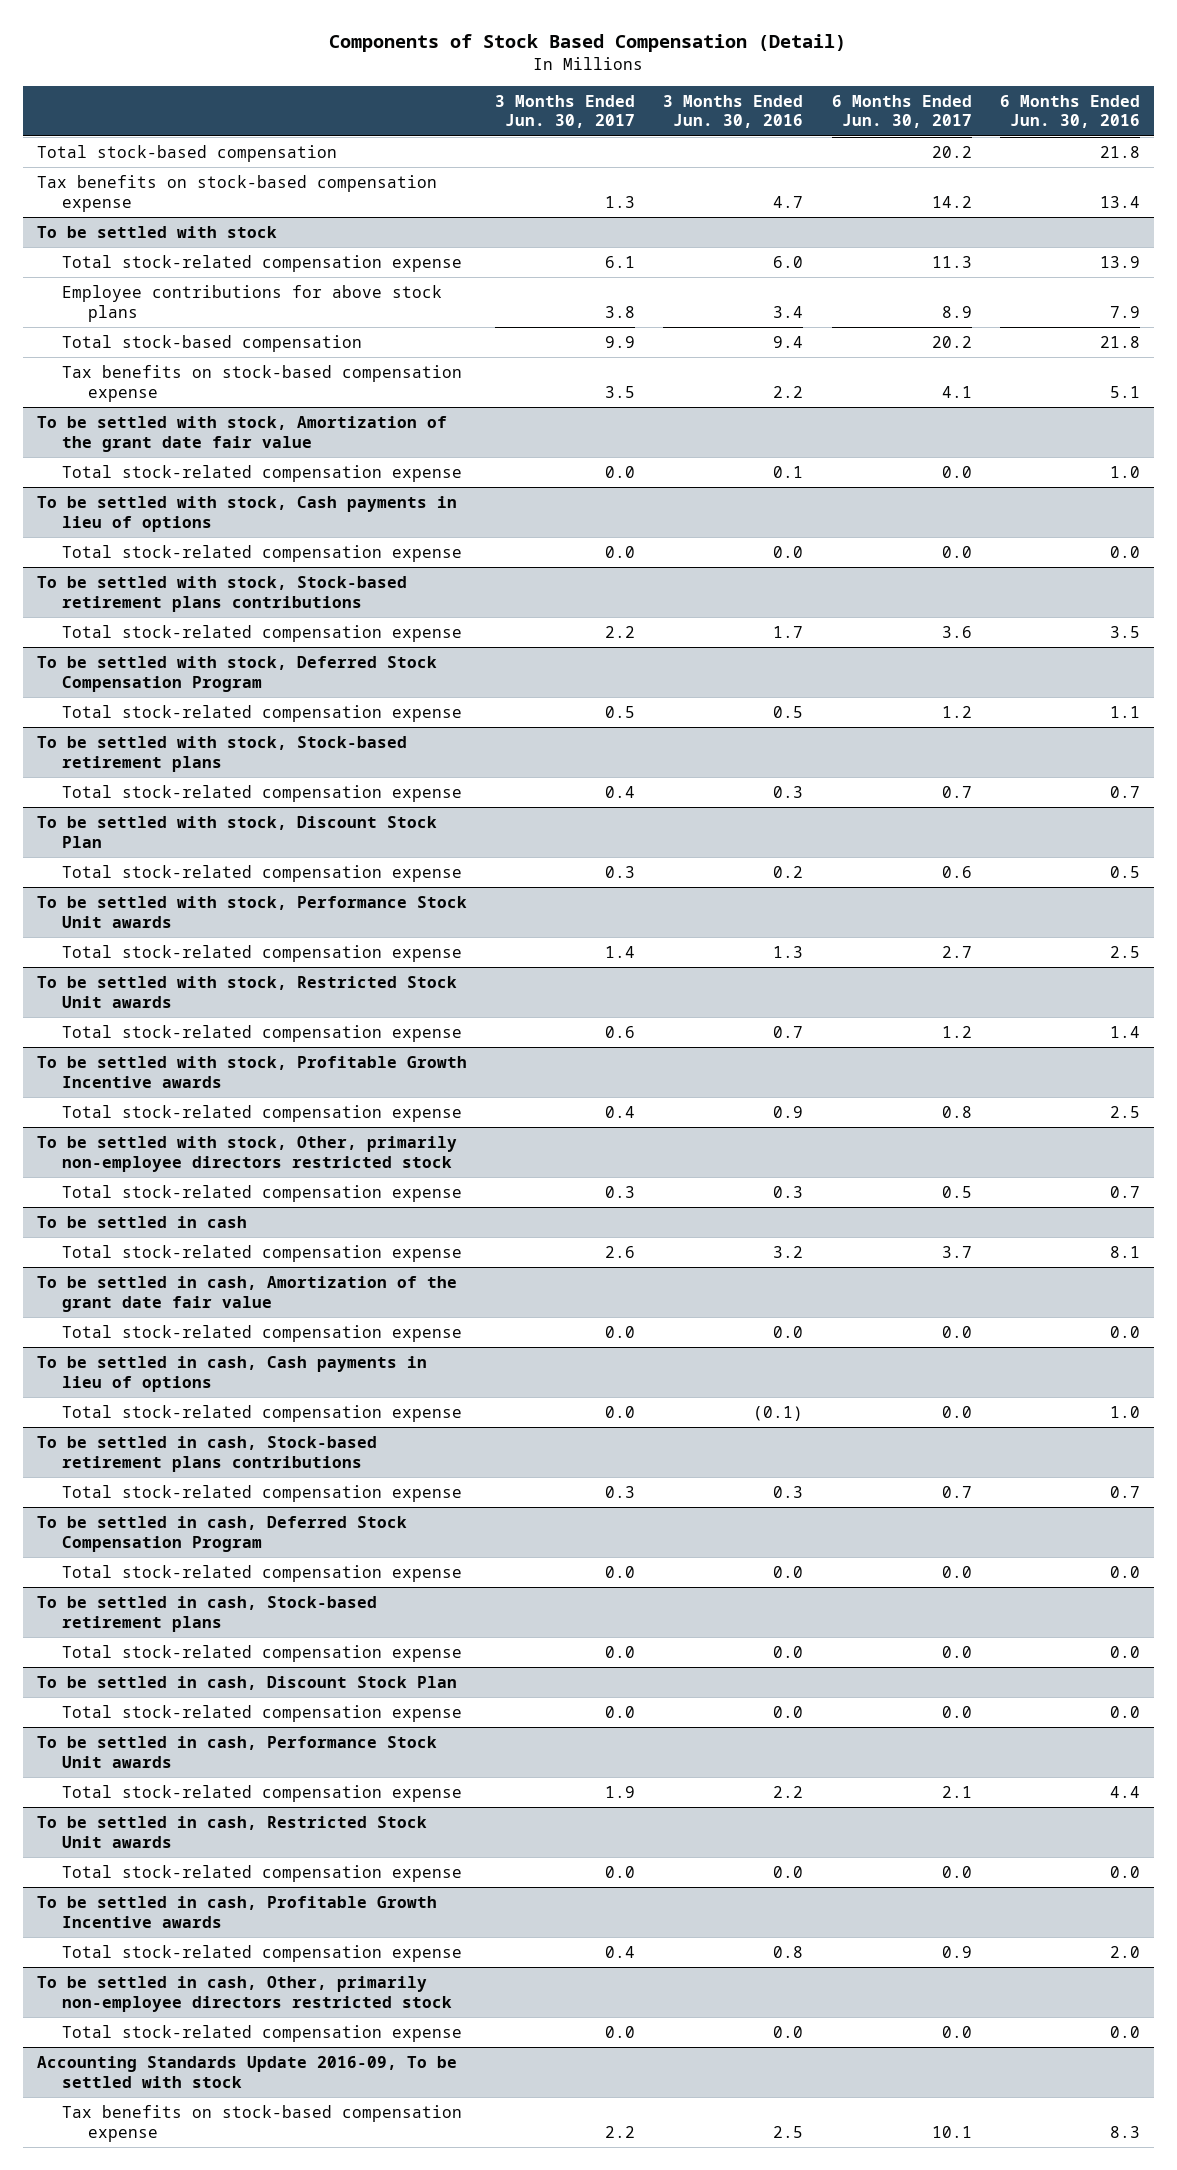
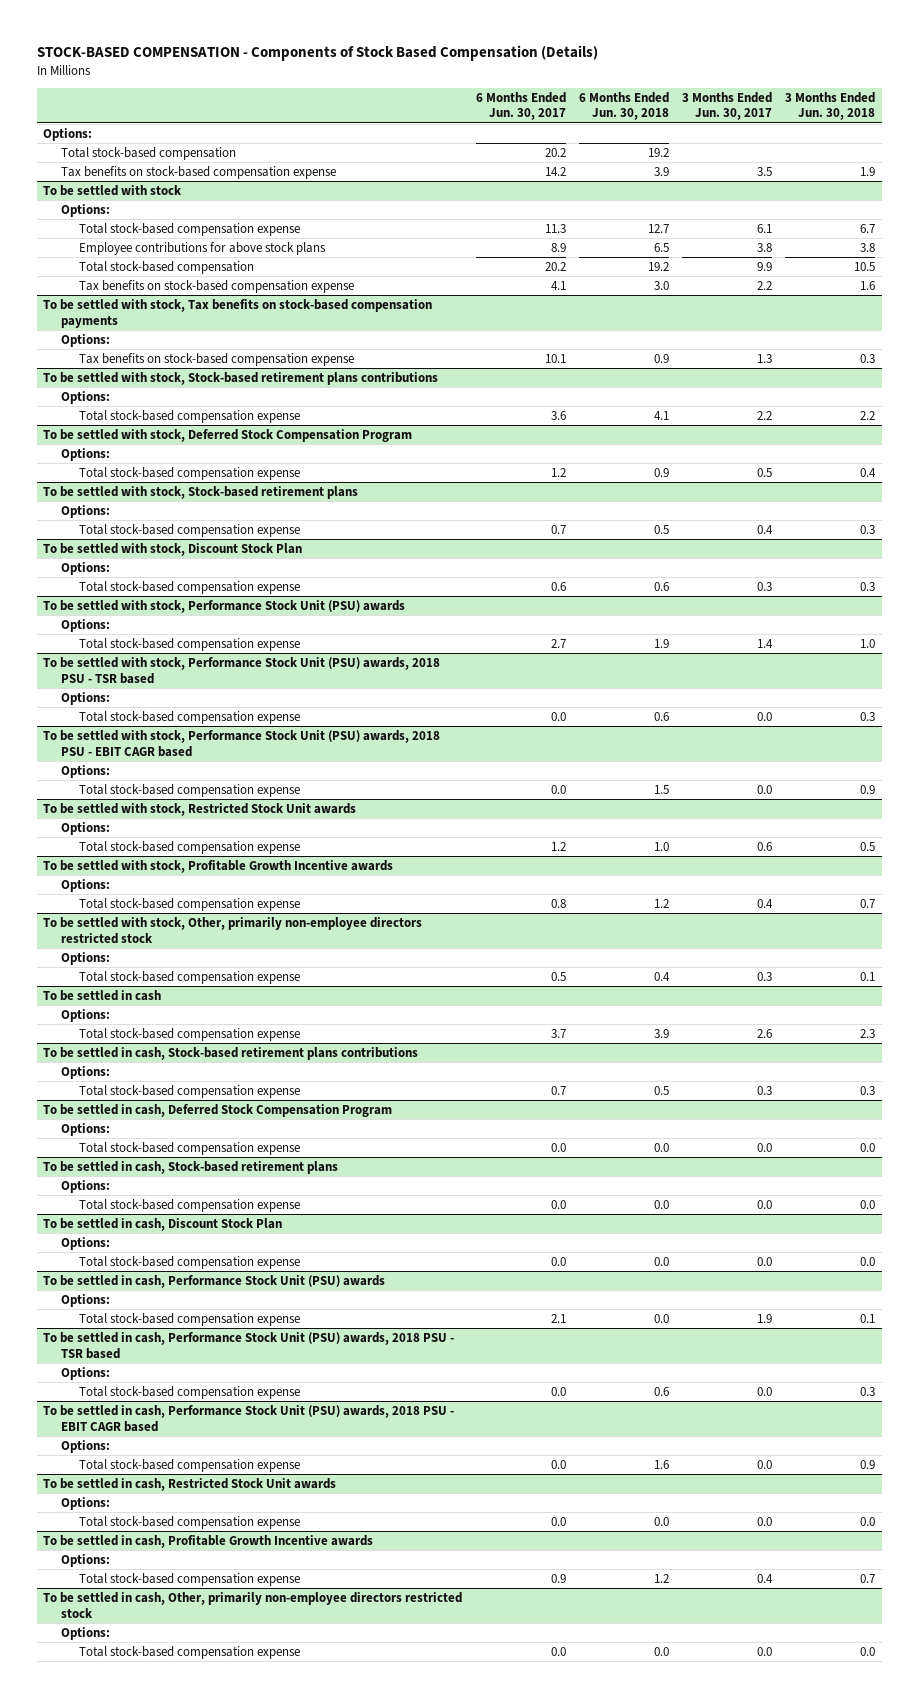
- Components of Stock Based Compensation (Detail)
+ STOCK-BASED COMPENSATION - Components of Stock Based Compensation (Details)
- | 3 Months Ended Jun. 30, 2017 | 3 Months Ended Jun. 30, 2016 | 6 Months Ended Jun. 30, 2017 | 6 Months Ended Jun. 30, 2016
+ | 6 Months Ended Jun. 30, 2017 | 6 Months Ended Jun. 30, 2018 | 3 Months Ended Jun. 30, 2017 | 3 Months Ended Jun. 30, 2018
+ Options:
- Tax benefits on stock-based compensation expense | 1.3 | 4.7 | 14.2 | 13.4
+ Tax benefits on stock-based compensation expense | 14.2 | 3.9 | 3.5 | 1.9
@ To be settled with stock
- Total stock-related compensation expense | 6.1 | 6.0 | 11.3 | 13.9
+ Options:
+ Total stock-based compensation expense | 11.3 | 12.7 | 6.1 | 6.7
- Tax benefits on stock-based compensation expense | 3.5 | 2.2 | 4.1 | 5.1
- To be settled with stock, Amortization of the grant date fair value
- Total stock-related compensation expense | 0.0 | 0.1 | 0.0 | 1.0
- To be settled with stock, Cash payments in lieu of options
- Total stock-related compensation expense | 0.0 | 0.0 | 0.0 | 0.0
@ To be settled with stock
+ Tax benefits on stock-based compensation expense | 4.1 | 3.0 | 2.2 | 1.6
+ To be settled with stock, Tax benefits on stock-based compensation payments
+ Options:
+ Tax benefits on stock-based compensation expense | 10.1 | 0.9 | 1.3 | 0.3
@ To be settled with stock, Stock-based retirement plans contributions
- Total stock-related compensation expense | 2.2 | 1.7 | 3.6 | 3.5
+ Options:
+ Total stock-based compensation expense | 3.6 | 4.1 | 2.2 | 2.2
@ To be settled with stock, Deferred Stock Compensation Program
- Total stock-related compensation expense | 0.5 | 0.5 | 1.2 | 1.1
+ Options:
+ Total stock-based compensation expense | 1.2 | 0.9 | 0.5 | 0.4
@ To be settled with stock, Stock-based retirement plans
- Total stock-related compensation expense | 0.4 | 0.3 | 0.7 | 0.7
+ Options:
+ Total stock-based compensation expense | 0.7 | 0.5 | 0.4 | 0.3
@ To be settled with stock, Discount Stock Plan
- Total stock-related compensation expense | 0.3 | 0.2 | 0.6 | 0.5
- To be settled with stock, Performance Stock Unit awards
- Total stock-related compensation expense | 1.4 | 1.3 | 2.7 | 2.5
@ To be settled with stock, Discount Stock Plan
+ Options:
+ Total stock-based compensation expense | 0.6 | 0.6 | 0.3 | 0.3
+ To be settled with stock, Performance Stock Unit (PSU) awards
+ Options:
+ Total stock-based compensation expense | 2.7 | 1.9 | 1.4 | 1.0
+ To be settled with stock, Performance Stock Unit (PSU) awards, 2018 PSU - TSR based
+ Options:
+ Total stock-based compensation expense | 0.0 | 0.6 | 0.0 | 0.3
+ To be settled with stock, Performance Stock Unit (PSU) awards, 2018 PSU - EBIT CAGR based
+ Options:
+ Total stock-based compensation expense | 0.0 | 1.5 | 0.0 | 0.9
@ To be settled with stock, Restricted Stock Unit awards
- Total stock-related compensation expense | 0.6 | 0.7 | 1.2 | 1.4
+ Options:
+ Total stock-based compensation expense | 1.2 | 1.0 | 0.6 | 0.5
@ To be settled with stock, Profitable Growth Incentive awards
- Total stock-related compensation expense | 0.4 | 0.9 | 0.8 | 2.5
+ Options:
+ Total stock-based compensation expense | 0.8 | 1.2 | 0.4 | 0.7
@ To be settled with stock, Other, primarily non-employee directors restricted stock
- Total stock-related compensation expense | 0.3 | 0.3 | 0.5 | 0.7
+ Options:
+ Total stock-based compensation expense | 0.5 | 0.4 | 0.3 | 0.1
@ To be settled in cash
- Total stock-related compensation expense | 2.6 | 3.2 | 3.7 | 8.1
- To be settled in cash, Amortization of the grant date fair value
- Total stock-related compensation expense | 0.0 | 0.0 | 0.0 | 0.0
- To be settled in cash, Cash payments in lieu of options
- Total stock-related compensation expense | 0.0 | (0.1) | 0.0 | 1.0
@ To be settled in cash
+ Options:
+ Total stock-based compensation expense | 3.7 | 3.9 | 2.6 | 2.3
@ To be settled in cash, Stock-based retirement plans contributions
- Total stock-related compensation expense | 0.3 | 0.3 | 0.7 | 0.7
+ Options:
+ Total stock-based compensation expense | 0.7 | 0.5 | 0.3 | 0.3
@ To be settled in cash, Deferred Stock Compensation Program
- Total stock-related compensation expense | 0.0 | 0.0 | 0.0 | 0.0
+ Options:
+ Total stock-based compensation expense | 0.0 | 0.0 | 0.0 | 0.0
@ To be settled in cash, Stock-based retirement plans
- Total stock-related compensation expense | 0.0 | 0.0 | 0.0 | 0.0
+ Options:
+ Total stock-based compensation expense | 0.0 | 0.0 | 0.0 | 0.0
@ To be settled in cash, Discount Stock Plan
- Total stock-related compensation expense | 0.0 | 0.0 | 0.0 | 0.0
- To be settled in cash, Performance Stock Unit awards
- Total stock-related compensation expense | 1.9 | 2.2 | 2.1 | 4.4
@ To be settled in cash, Discount Stock Plan
+ Options:
+ Total stock-based compensation expense | 0.0 | 0.0 | 0.0 | 0.0
+ To be settled in cash, Performance Stock Unit (PSU) awards
+ Options:
+ Total stock-based compensation expense | 2.1 | 0.0 | 1.9 | 0.1
+ To be settled in cash, Performance Stock Unit (PSU) awards, 2018 PSU - TSR based
+ Options:
+ Total stock-based compensation expense | 0.0 | 0.6 | 0.0 | 0.3
+ To be settled in cash, Performance Stock Unit (PSU) awards, 2018 PSU - EBIT CAGR based
+ Options:
+ Total stock-based compensation expense | 0.0 | 1.6 | 0.0 | 0.9
@ To be settled in cash, Restricted Stock Unit awards
- Total stock-related compensation expense | 0.0 | 0.0 | 0.0 | 0.0
+ Options:
+ Total stock-based compensation expense | 0.0 | 0.0 | 0.0 | 0.0
@ To be settled in cash, Profitable Growth Incentive awards
- Total stock-related compensation expense | 0.4 | 0.8 | 0.9 | 2.0
+ Options:
+ Total stock-based compensation expense | 0.9 | 1.2 | 0.4 | 0.7
@ To be settled in cash, Other, primarily non-employee directors restricted stock
- Total stock-related compensation expense | 0.0 | 0.0 | 0.0 | 0.0
- Accounting Standards Update 2016-09, To be settled with stock
- Tax benefits on stock-based compensation expense | 2.2 | 2.5 | 10.1 | 8.3
@ To be settled in cash, Other, primarily non-employee directors restricted stock
+ Options:
+ Total stock-based compensation expense | 0.0 | 0.0 | 0.0 | 0.0

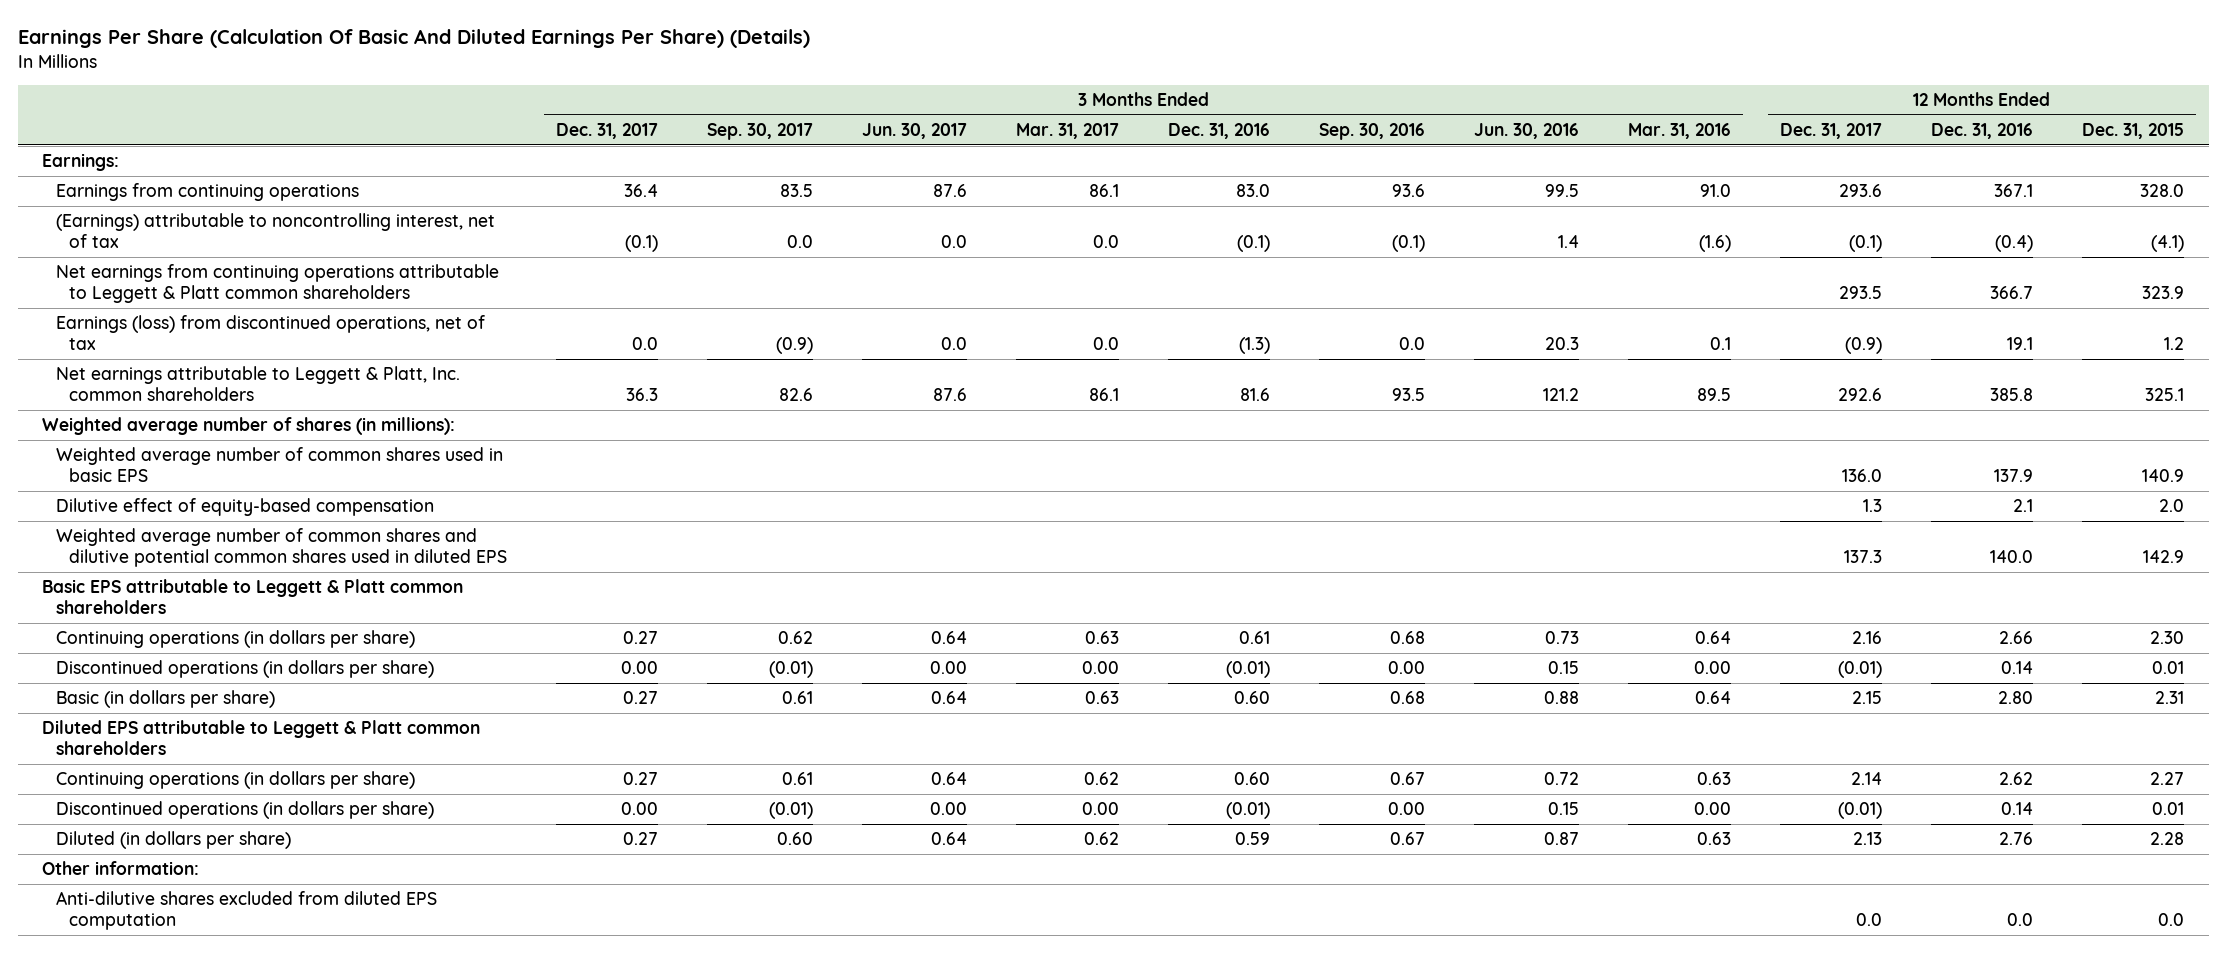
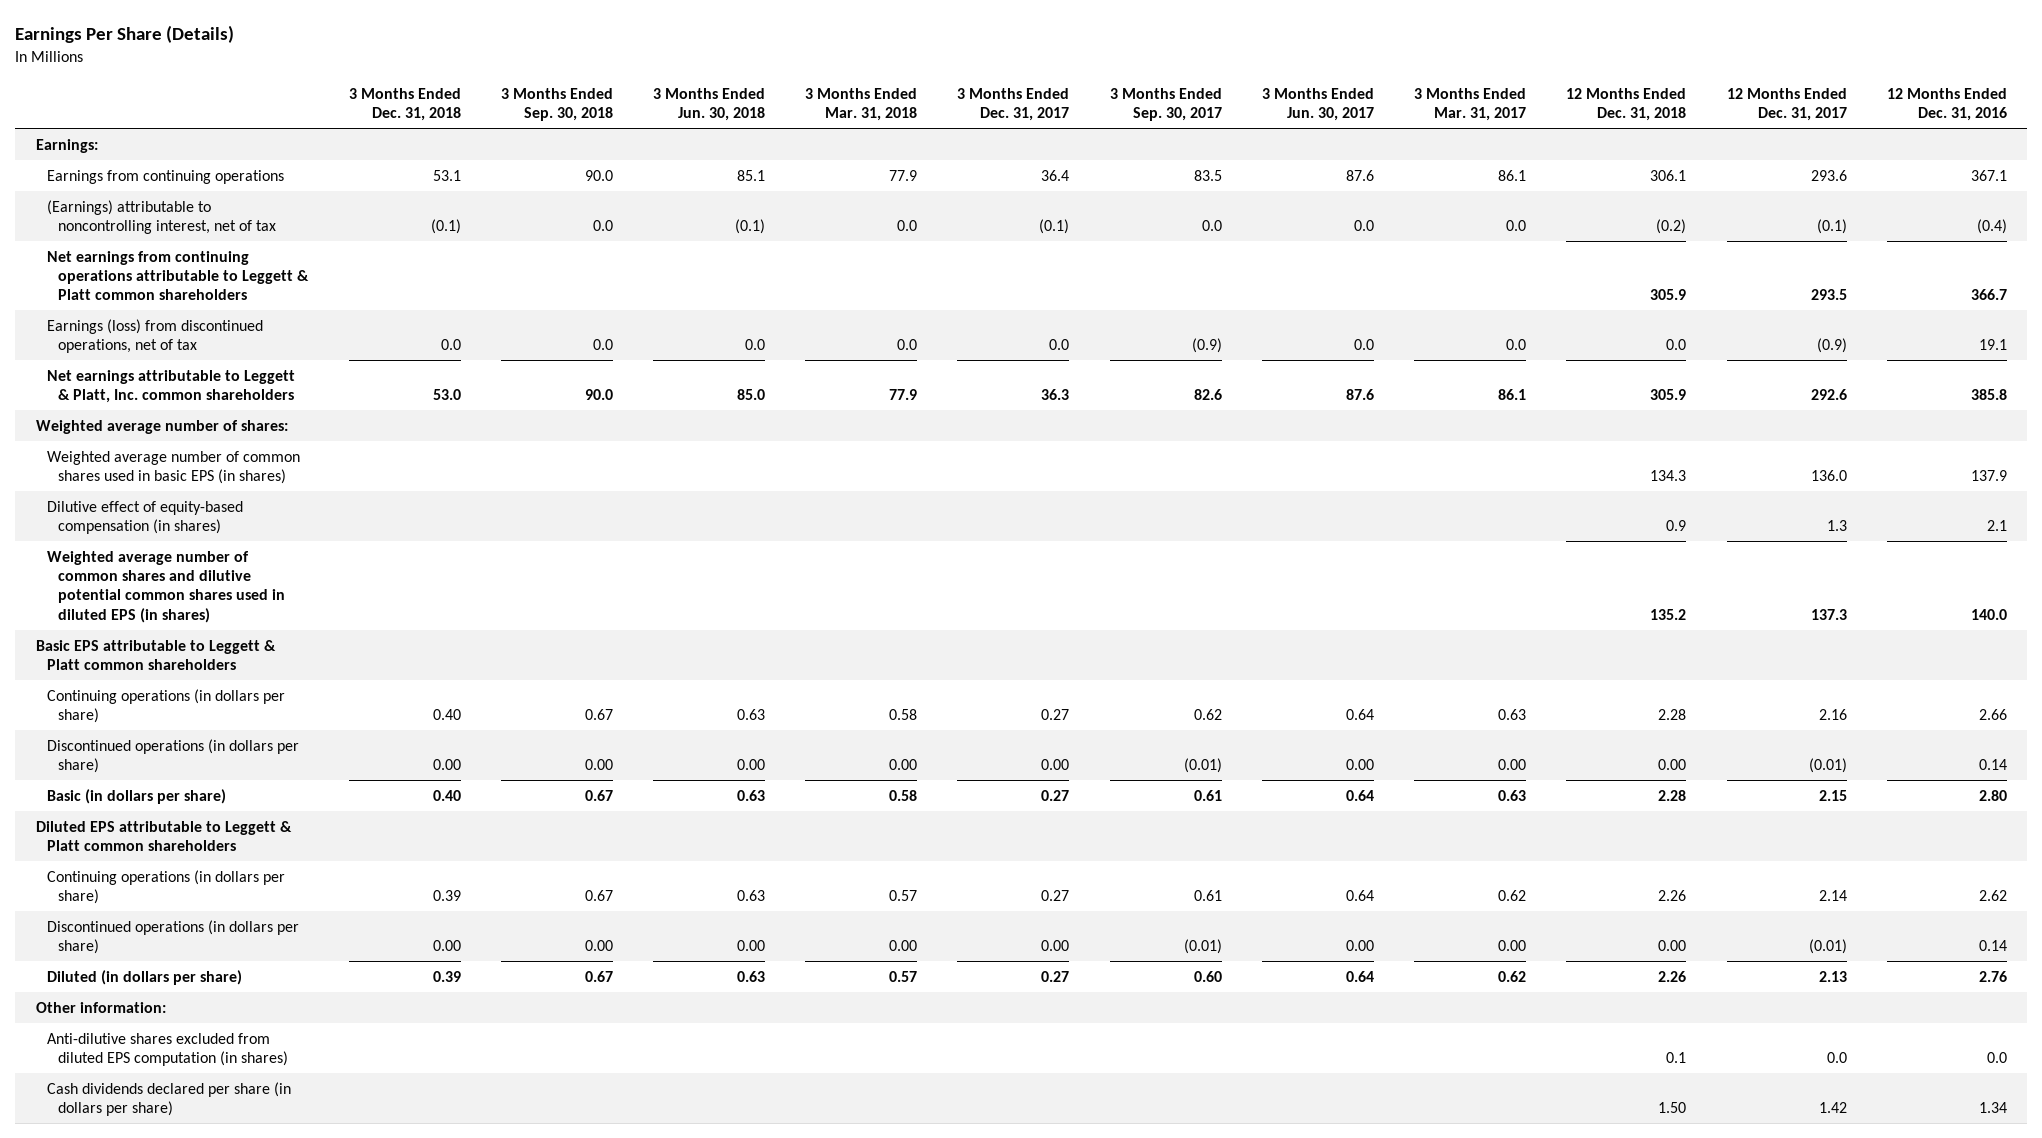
- Earnings Per Share (Calculation Of Basic And Diluted Earnings Per Share) (Details)
+ Earnings Per Share (Details)
- | 3 Months Ended Dec. 31, 2017 | 3 Months Ended Sep. 30, 2017 | 3 Months Ended Jun. 30, 2017 | 3 Months Ended Mar. 31, 2017 | 3 Months Ended Dec. 31, 2016 | 3 Months Ended Sep. 30, 2016 | 3 Months Ended Jun. 30, 2016 | 3 Months Ended Mar. 31, 2016 | 12 Months Ended Dec. 31, 2017 | 12 Months Ended Dec. 31, 2016 | 12 Months Ended Dec. 31, 2015
+ | 3 Months Ended Dec. 31, 2018 | 3 Months Ended Sep. 30, 2018 | 3 Months Ended Jun. 30, 2018 | 3 Months Ended Mar. 31, 2018 | 3 Months Ended Dec. 31, 2017 | 3 Months Ended Sep. 30, 2017 | 3 Months Ended Jun. 30, 2017 | 3 Months Ended Mar. 31, 2017 | 12 Months Ended Dec. 31, 2018 | 12 Months Ended Dec. 31, 2017 | 12 Months Ended Dec. 31, 2016
- Weighted average number of shares (in millions):
- Weighted average number of common shares used in basic EPS | | | | | | | | | 136.0 | 137.9 | 140.9
- Dilutive effect of equity-based compensation | | | | | | | | | 1.3 | 2.1 | 2.0
- Weighted average number of common shares and dilutive potential common shares used in diluted EPS | | | | | | | | | 137.3 | 140.0 | 142.9
+ Weighted average number of shares:
+ Weighted average number of common shares used in basic EPS (in shares) | | | | | | | | | 134.3 | 136.0 | 137.9
+ Dilutive effect of equity-based compensation (in shares) | | | | | | | | | 0.9 | 1.3 | 2.1
+ Weighted average number of common shares and dilutive potential common shares used in diluted EPS (in shares) | | | | | | | | | 135.2 | 137.3 | 140.0
- Anti-dilutive shares excluded from diluted EPS computation | | | | | | | | | 0.0 | 0.0 | 0.0
+ Anti-dilutive shares excluded from diluted EPS computation (in shares) | | | | | | | | | 0.1 | 0.0 | 0.0
+ Cash dividends declared per share (in dollars per share) | | | | | | | | | 1.50 | 1.42 | 1.34

